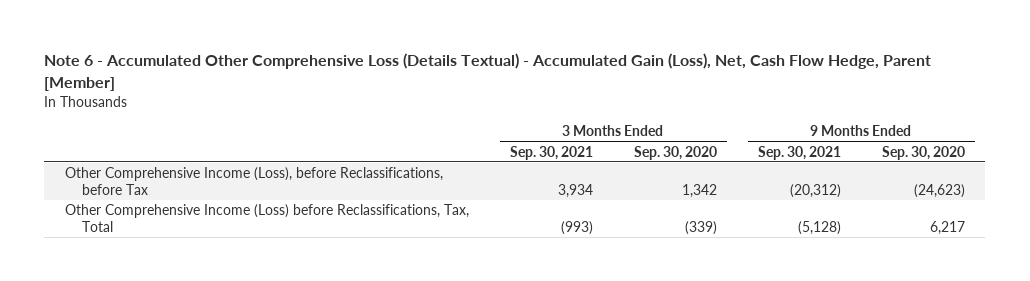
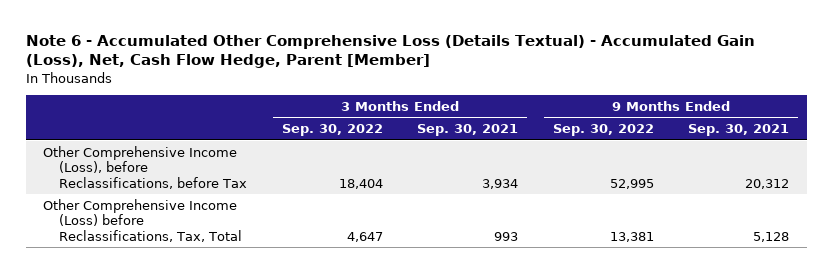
- | 3 Months Ended Sep. 30, 2021 | 3 Months Ended Sep. 30, 2020 | 9 Months Ended Sep. 30, 2021 | 9 Months Ended Sep. 30, 2020
+ | 3 Months Ended Sep. 30, 2022 | 3 Months Ended Sep. 30, 2021 | 9 Months Ended Sep. 30, 2022 | 9 Months Ended Sep. 30, 2021
- Other Comprehensive Income (Loss), before Reclassifications, before Tax | 3,934 | 1,342 | (20,312) | (24,623)
- Other Comprehensive Income (Loss) before Reclassifications, Tax, Total | (993) | (339) | (5,128) | 6,217
+ Other Comprehensive Income (Loss), before Reclassifications, before Tax | 18,404 | 3,934 | 52,995 | 20,312
+ Other Comprehensive Income (Loss) before Reclassifications, Tax, Total | 4,647 | 993 | 13,381 | 5,128

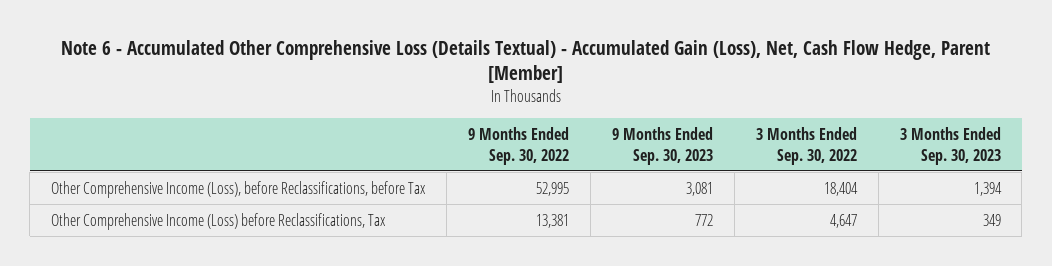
- | 3 Months Ended Sep. 30, 2022 | 3 Months Ended Sep. 30, 2021 | 9 Months Ended Sep. 30, 2022 | 9 Months Ended Sep. 30, 2021
+ | 9 Months Ended Sep. 30, 2022 | 9 Months Ended Sep. 30, 2023 | 3 Months Ended Sep. 30, 2022 | 3 Months Ended Sep. 30, 2023
- Other Comprehensive Income (Loss) before Reclassifications, Tax, Total | 4,647 | 993 | 13,381 | 5,128
+ Other Comprehensive Income (Loss) before Reclassifications, Tax | 13,381 | 772 | 4,647 | 349

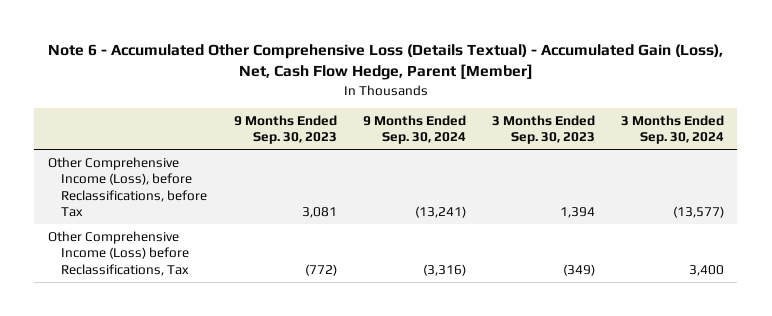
- | 9 Months Ended Sep. 30, 2022 | 9 Months Ended Sep. 30, 2023 | 3 Months Ended Sep. 30, 2022 | 3 Months Ended Sep. 30, 2023
+ | 9 Months Ended Sep. 30, 2023 | 9 Months Ended Sep. 30, 2024 | 3 Months Ended Sep. 30, 2023 | 3 Months Ended Sep. 30, 2024
- Other Comprehensive Income (Loss) before Reclassifications, Tax | 13,381 | 772 | 4,647 | 349
+ Other Comprehensive Income (Loss) before Reclassifications, Tax | (772) | (3,316) | (349) | 3,400

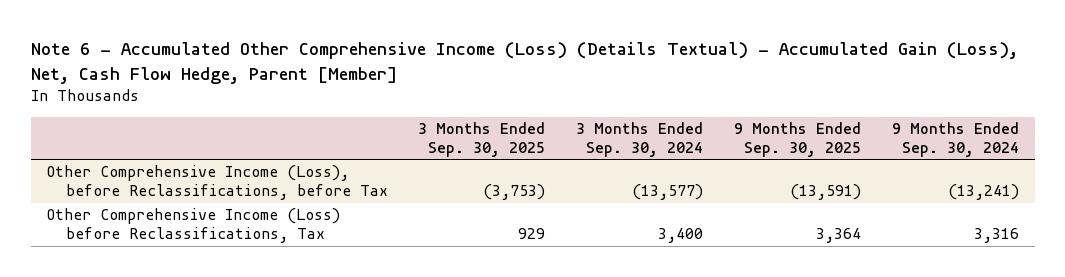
- Note 6 - Accumulated Other Comprehensive Loss (Details Textual) - Accumulated Gain (Loss), Net, Cash Flow Hedge, Parent [Member]
+ Note 6 - Accumulated Other Comprehensive Income (Loss) (Details Textual) - Accumulated Gain (Loss), Net, Cash Flow Hedge, Parent [Member]
- | 9 Months Ended Sep. 30, 2023 | 9 Months Ended Sep. 30, 2024 | 3 Months Ended Sep. 30, 2023 | 3 Months Ended Sep. 30, 2024
+ | 3 Months Ended Sep. 30, 2025 | 3 Months Ended Sep. 30, 2024 | 9 Months Ended Sep. 30, 2025 | 9 Months Ended Sep. 30, 2024
- Other Comprehensive Income (Loss) before Reclassifications, Tax | (772) | (3,316) | (349) | 3,400
+ Other Comprehensive Income (Loss) before Reclassifications, Tax | 929 | 3,400 | 3,364 | 3,316

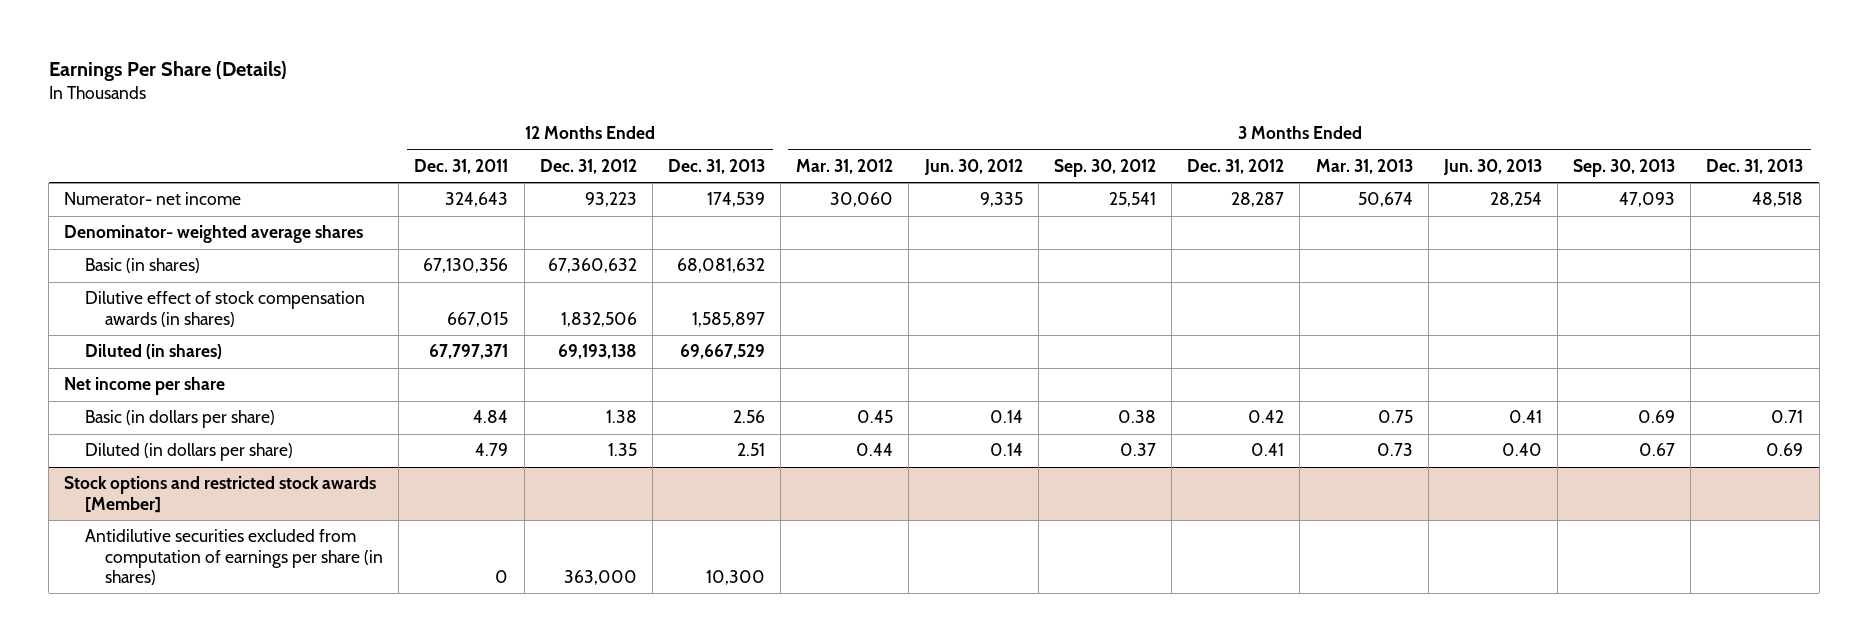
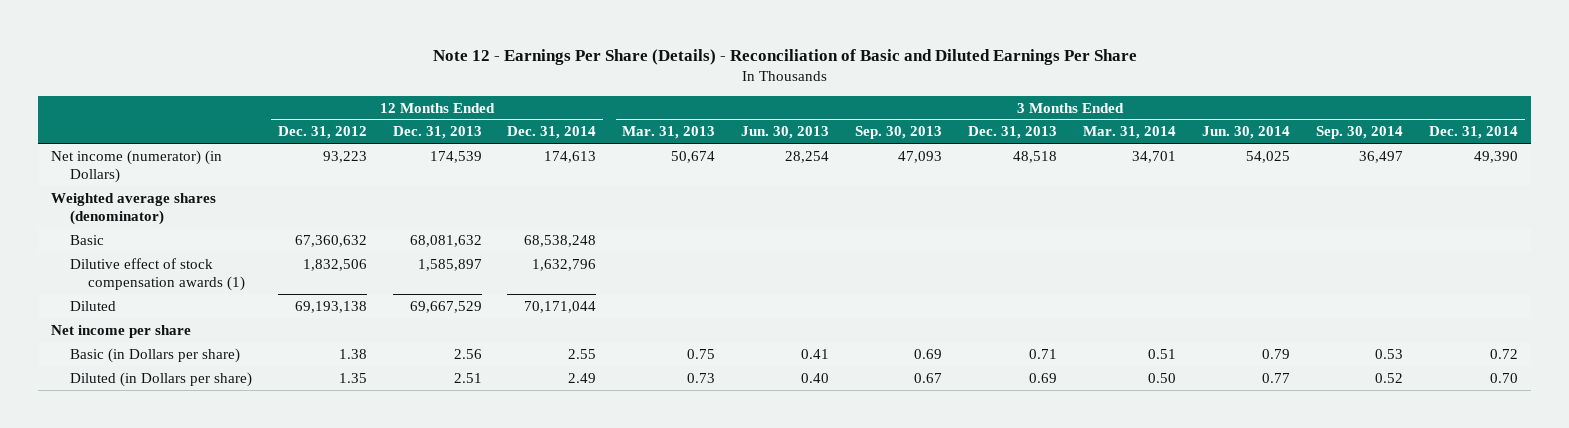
- Earnings Per Share (Details)
+ Note 12 - Earnings Per Share (Details) - Reconciliation of Basic and Diluted Earnings Per Share
- | 12 Months Ended Dec. 31, 2011 | 12 Months Ended Dec. 31, 2012 | 12 Months Ended Dec. 31, 2013 | 3 Months Ended Mar. 31, 2012 | 3 Months Ended Jun. 30, 2012 | 3 Months Ended Sep. 30, 2012 | 3 Months Ended Dec. 31, 2012 | 3 Months Ended Mar. 31, 2013 | 3 Months Ended Jun. 30, 2013 | 3 Months Ended Sep. 30, 2013 | 3 Months Ended Dec. 31, 2013
+ | 12 Months Ended Dec. 31, 2012 | 12 Months Ended Dec. 31, 2013 | 12 Months Ended Dec. 31, 2014 | 3 Months Ended Mar. 31, 2013 | 3 Months Ended Jun. 30, 2013 | 3 Months Ended Sep. 30, 2013 | 3 Months Ended Dec. 31, 2013 | 3 Months Ended Mar. 31, 2014 | 3 Months Ended Jun. 30, 2014 | 3 Months Ended Sep. 30, 2014 | 3 Months Ended Dec. 31, 2014
- Numerator- net income | 324,643 | 93,223 | 174,539 | 30,060 | 9,335 | 25,541 | 28,287 | 50,674 | 28,254 | 47,093 | 48,518
- Denominator- weighted average shares
- Basic (in shares) | 67,130,356 | 67,360,632 | 68,081,632 | | | | | | | |
- Dilutive effect of stock compensation awards (in shares) | 667,015 | 1,832,506 | 1,585,897 | | | | | | | |
- Diluted (in shares) | 67,797,371 | 69,193,138 | 69,667,529 | | | | | | | |
+ Net income (numerator) (in Dollars) | 93,223 | 174,539 | 174,613 | 50,674 | 28,254 | 47,093 | 48,518 | 34,701 | 54,025 | 36,497 | 49,390
+ Weighted average shares (denominator)
+ Basic | 67,360,632 | 68,081,632 | 68,538,248 | | | | | | | |
+ Dilutive effect of stock compensation awards (1) | 1,832,506 | 1,585,897 | 1,632,796 | | | | | | | |
+ Diluted | 69,193,138 | 69,667,529 | 70,171,044 | | | | | | | |
- Basic (in dollars per share) | 4.84 | 1.38 | 2.56 | 0.45 | 0.14 | 0.38 | 0.42 | 0.75 | 0.41 | 0.69 | 0.71
- Diluted (in dollars per share) | 4.79 | 1.35 | 2.51 | 0.44 | 0.14 | 0.37 | 0.41 | 0.73 | 0.40 | 0.67 | 0.69
- Stock options and restricted stock awards [Member]
- Antidilutive securities excluded from computation of earnings per share (in shares) | 0 | 363,000 | 10,300 | | | | | | | |
+ Basic (in Dollars per share) | 1.38 | 2.56 | 2.55 | 0.75 | 0.41 | 0.69 | 0.71 | 0.51 | 0.79 | 0.53 | 0.72
+ Diluted (in Dollars per share) | 1.35 | 2.51 | 2.49 | 0.73 | 0.40 | 0.67 | 0.69 | 0.50 | 0.77 | 0.52 | 0.70

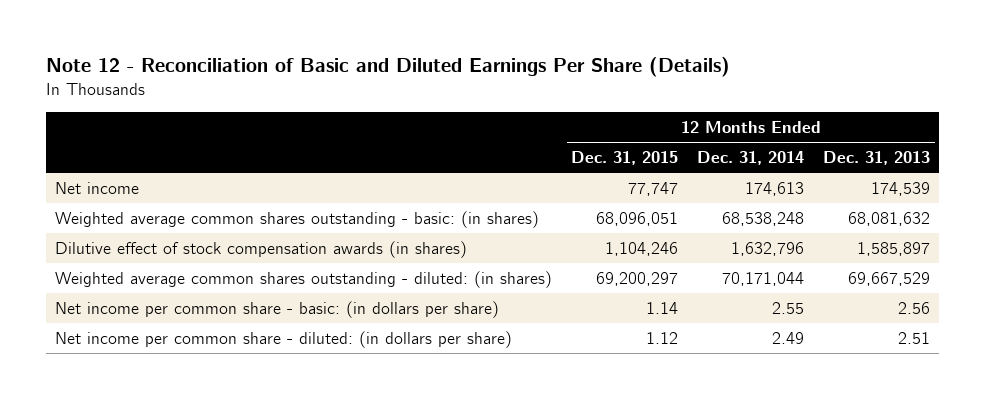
- Note 12 - Earnings Per Share (Details) - Reconciliation of Basic and Diluted Earnings Per Share
+ Note 12 - Reconciliation of Basic and Diluted Earnings Per Share (Details)
- | 12 Months Ended Dec. 31, 2012 | 12 Months Ended Dec. 31, 2013 | 12 Months Ended Dec. 31, 2014 | 3 Months Ended Mar. 31, 2013 | 3 Months Ended Jun. 30, 2013 | 3 Months Ended Sep. 30, 2013 | 3 Months Ended Dec. 31, 2013 | 3 Months Ended Mar. 31, 2014 | 3 Months Ended Jun. 30, 2014 | 3 Months Ended Sep. 30, 2014 | 3 Months Ended Dec. 31, 2014
+ | 12 Months Ended Dec. 31, 2015 | 12 Months Ended Dec. 31, 2014 | 12 Months Ended Dec. 31, 2013
- Net income (numerator) (in Dollars) | 93,223 | 174,539 | 174,613 | 50,674 | 28,254 | 47,093 | 48,518 | 34,701 | 54,025 | 36,497 | 49,390
- Weighted average shares (denominator)
- Basic | 67,360,632 | 68,081,632 | 68,538,248 | | | | | | | |
- Dilutive effect of stock compensation awards (1) | 1,832,506 | 1,585,897 | 1,632,796 | | | | | | | |
- Diluted | 69,193,138 | 69,667,529 | 70,171,044 | | | | | | | |
- Net income per share
- Basic (in Dollars per share) | 1.38 | 2.56 | 2.55 | 0.75 | 0.41 | 0.69 | 0.71 | 0.51 | 0.79 | 0.53 | 0.72
- Diluted (in Dollars per share) | 1.35 | 2.51 | 2.49 | 0.73 | 0.40 | 0.67 | 0.69 | 0.50 | 0.77 | 0.52 | 0.70
+ Net income | 77,747 | 174,613 | 174,539
+ Weighted average common shares outstanding - basic: (in shares) | 68,096,051 | 68,538,248 | 68,081,632
+ Dilutive effect of stock compensation awards (in shares) | 1,104,246 | 1,632,796 | 1,585,897
+ Weighted average common shares outstanding - diluted: (in shares) | 69,200,297 | 70,171,044 | 69,667,529
+ Net income per common share - basic: (in dollars per share) | 1.14 | 2.55 | 2.56
+ Net income per common share - diluted: (in dollars per share) | 1.12 | 2.49 | 2.51

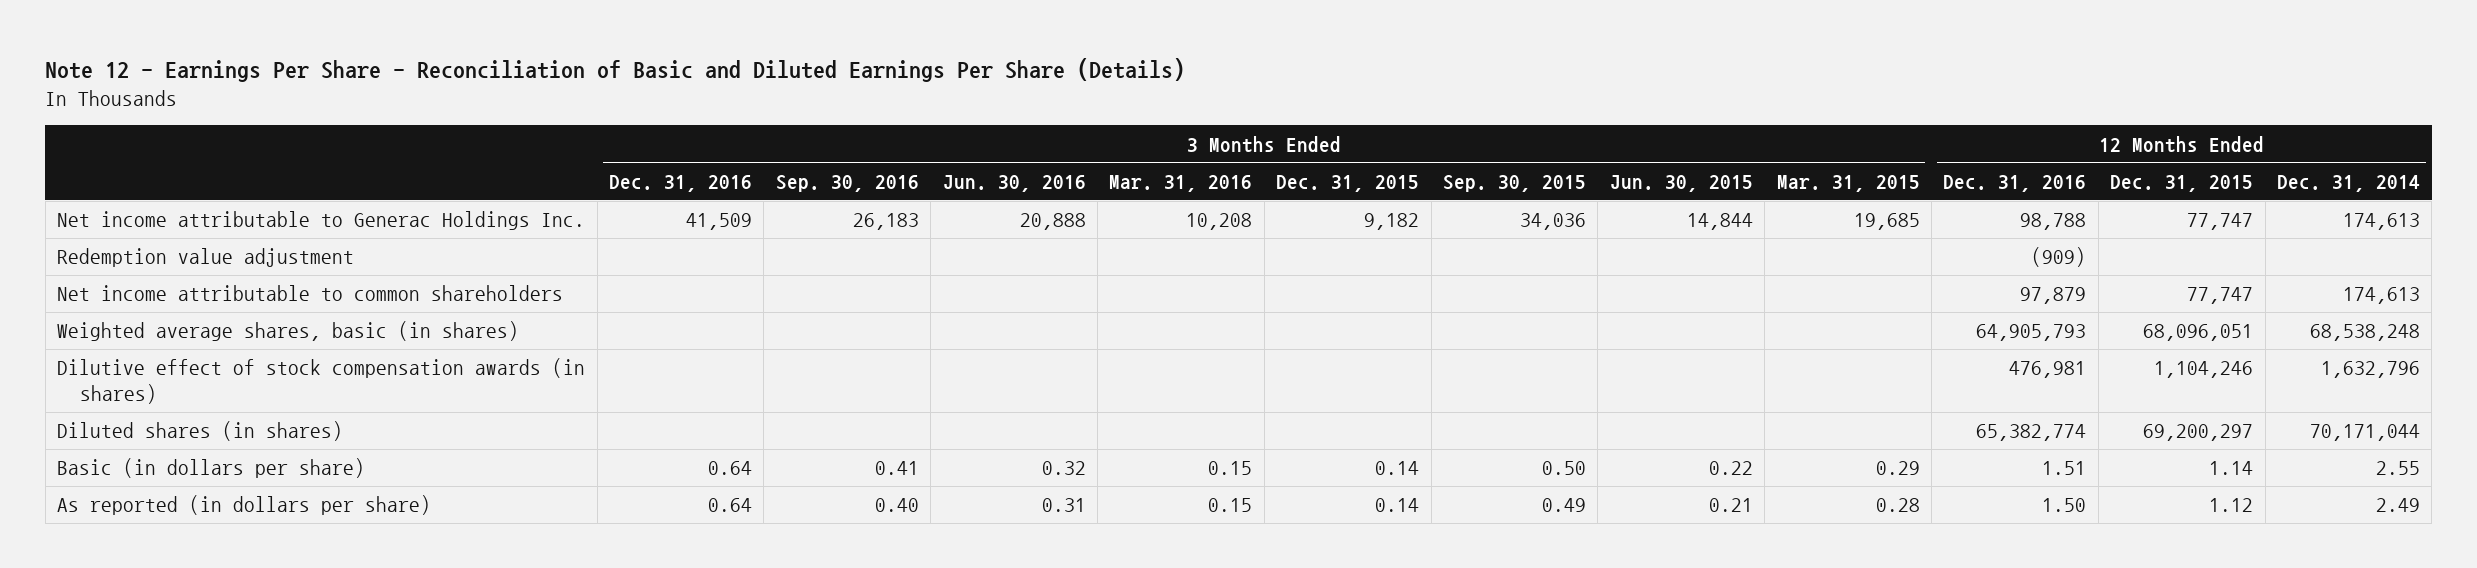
- Note 12 - Reconciliation of Basic and Diluted Earnings Per Share (Details)
+ Note 12 - Earnings Per Share - Reconciliation of Basic and Diluted Earnings Per Share (Details)
- | 12 Months Ended Dec. 31, 2015 | 12 Months Ended Dec. 31, 2014 | 12 Months Ended Dec. 31, 2013
+ | 3 Months Ended Dec. 31, 2016 | 3 Months Ended Sep. 30, 2016 | 3 Months Ended Jun. 30, 2016 | 3 Months Ended Mar. 31, 2016 | 3 Months Ended Dec. 31, 2015 | 3 Months Ended Sep. 30, 2015 | 3 Months Ended Jun. 30, 2015 | 3 Months Ended Mar. 31, 2015 | 12 Months Ended Dec. 31, 2016 | 12 Months Ended Dec. 31, 2015 | 12 Months Ended Dec. 31, 2014
- Net income | 77,747 | 174,613 | 174,539
- Weighted average common shares outstanding - basic: (in shares) | 68,096,051 | 68,538,248 | 68,081,632
+ Net income attributable to Generac Holdings Inc. | 41,509 | 26,183 | 20,888 | 10,208 | 9,182 | 34,036 | 14,844 | 19,685 | 98,788 | 77,747 | 174,613
+ Redemption value adjustment | | | | | | | | | (909) | |
+ Net income attributable to common shareholders | | | | | | | | | 97,879 | 77,747 | 174,613
+ Weighted average shares, basic (in shares) | | | | | | | | | 64,905,793 | 68,096,051 | 68,538,248
- Weighted average common shares outstanding - diluted: (in shares) | 69,200,297 | 70,171,044 | 69,667,529
- Net income per common share - basic: (in dollars per share) | 1.14 | 2.55 | 2.56
- Net income per common share - diluted: (in dollars per share) | 1.12 | 2.49 | 2.51
+ Diluted shares (in shares) | | | | | | | | | 65,382,774 | 69,200,297 | 70,171,044
+ Basic (in dollars per share) | 0.64 | 0.41 | 0.32 | 0.15 | 0.14 | 0.50 | 0.22 | 0.29 | 1.51 | 1.14 | 2.55
+ As reported (in dollars per share) | 0.64 | 0.40 | 0.31 | 0.15 | 0.14 | 0.49 | 0.21 | 0.28 | 1.50 | 1.12 | 2.49

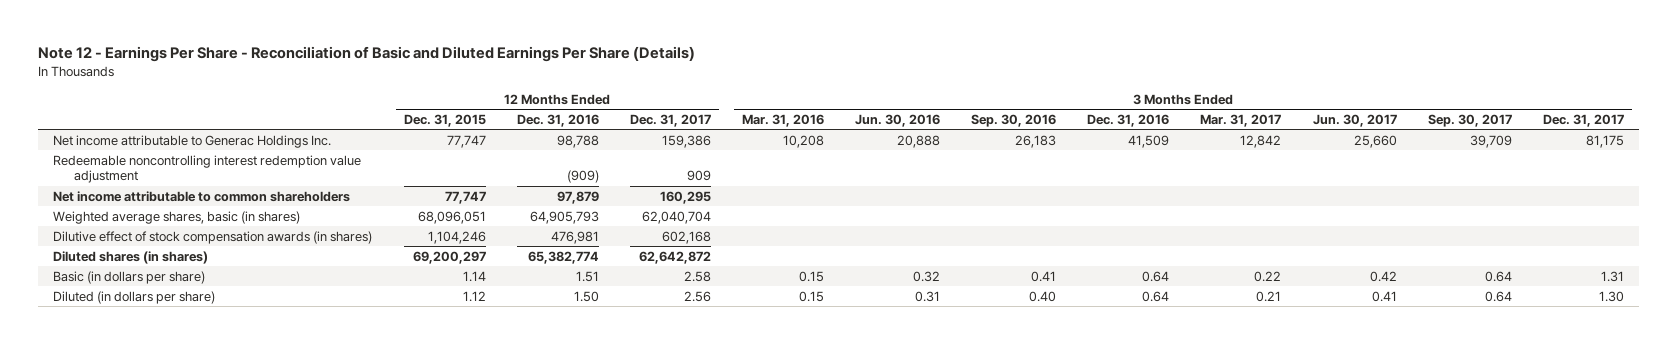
- | 3 Months Ended Dec. 31, 2016 | 3 Months Ended Sep. 30, 2016 | 3 Months Ended Jun. 30, 2016 | 3 Months Ended Mar. 31, 2016 | 3 Months Ended Dec. 31, 2015 | 3 Months Ended Sep. 30, 2015 | 3 Months Ended Jun. 30, 2015 | 3 Months Ended Mar. 31, 2015 | 12 Months Ended Dec. 31, 2016 | 12 Months Ended Dec. 31, 2015 | 12 Months Ended Dec. 31, 2014
+ | 12 Months Ended Dec. 31, 2015 | 12 Months Ended Dec. 31, 2016 | 12 Months Ended Dec. 31, 2017 | 3 Months Ended Mar. 31, 2016 | 3 Months Ended Jun. 30, 2016 | 3 Months Ended Sep. 30, 2016 | 3 Months Ended Dec. 31, 2016 | 3 Months Ended Mar. 31, 2017 | 3 Months Ended Jun. 30, 2017 | 3 Months Ended Sep. 30, 2017 | 3 Months Ended Dec. 31, 2017
- Redemption value adjustment | | | | | | | | | (909) | |
+ Redeemable noncontrolling interest redemption value adjustment | | (909) | 909 | | | | | | | |
- As reported (in dollars per share) | 0.64 | 0.40 | 0.31 | 0.15 | 0.14 | 0.49 | 0.21 | 0.28 | 1.50 | 1.12 | 2.49
+ Diluted (in dollars per share) | 1.12 | 1.50 | 2.56 | 0.15 | 0.31 | 0.40 | 0.64 | 0.21 | 0.41 | 0.64 | 1.30

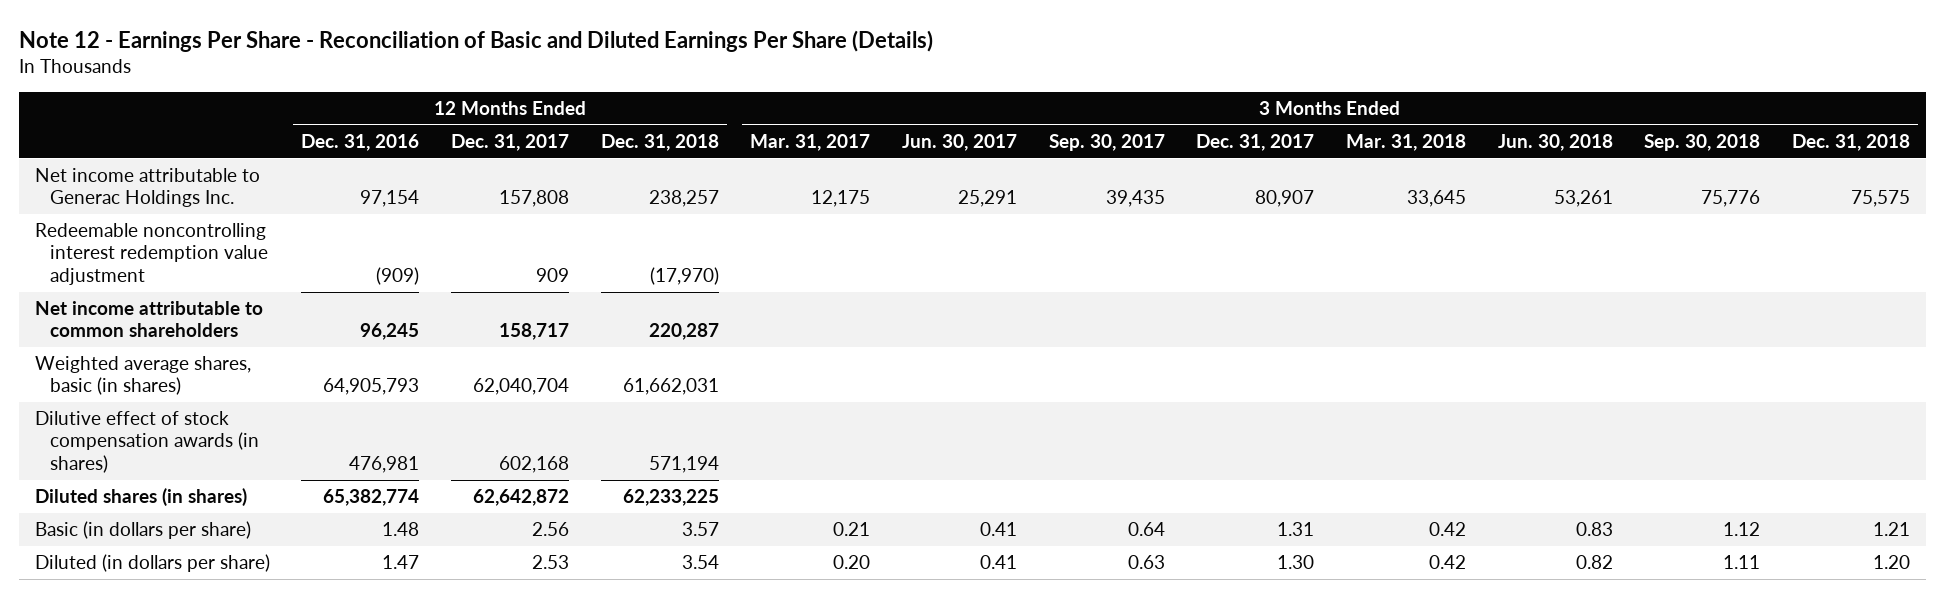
- | 12 Months Ended Dec. 31, 2015 | 12 Months Ended Dec. 31, 2016 | 12 Months Ended Dec. 31, 2017 | 3 Months Ended Mar. 31, 2016 | 3 Months Ended Jun. 30, 2016 | 3 Months Ended Sep. 30, 2016 | 3 Months Ended Dec. 31, 2016 | 3 Months Ended Mar. 31, 2017 | 3 Months Ended Jun. 30, 2017 | 3 Months Ended Sep. 30, 2017 | 3 Months Ended Dec. 31, 2017
+ | 12 Months Ended Dec. 31, 2016 | 12 Months Ended Dec. 31, 2017 | 12 Months Ended Dec. 31, 2018 | 3 Months Ended Mar. 31, 2017 | 3 Months Ended Jun. 30, 2017 | 3 Months Ended Sep. 30, 2017 | 3 Months Ended Dec. 31, 2017 | 3 Months Ended Mar. 31, 2018 | 3 Months Ended Jun. 30, 2018 | 3 Months Ended Sep. 30, 2018 | 3 Months Ended Dec. 31, 2018
- Net income attributable to Generac Holdings Inc. | 77,747 | 98,788 | 159,386 | 10,208 | 20,888 | 26,183 | 41,509 | 12,842 | 25,660 | 39,709 | 81,175
+ Net income attributable to Generac Holdings Inc. | 97,154 | 157,808 | 238,257 | 12,175 | 25,291 | 39,435 | 80,907 | 33,645 | 53,261 | 75,776 | 75,575
- Net income attributable to common shareholders | 77,747 | 97,879 | 160,295 | | | | | | | |
+ Net income attributable to common shareholders | 96,245 | 158,717 | 220,287 | | | | | | | |
- Basic (in dollars per share) | 1.14 | 1.51 | 2.58 | 0.15 | 0.32 | 0.41 | 0.64 | 0.22 | 0.42 | 0.64 | 1.31
- Diluted (in dollars per share) | 1.12 | 1.50 | 2.56 | 0.15 | 0.31 | 0.40 | 0.64 | 0.21 | 0.41 | 0.64 | 1.30
+ Basic (in dollars per share) | 1.48 | 2.56 | 3.57 | 0.21 | 0.41 | 0.64 | 1.31 | 0.42 | 0.83 | 1.12 | 1.21
+ Diluted (in dollars per share) | 1.47 | 2.53 | 3.54 | 0.20 | 0.41 | 0.63 | 1.30 | 0.42 | 0.82 | 1.11 | 1.20

